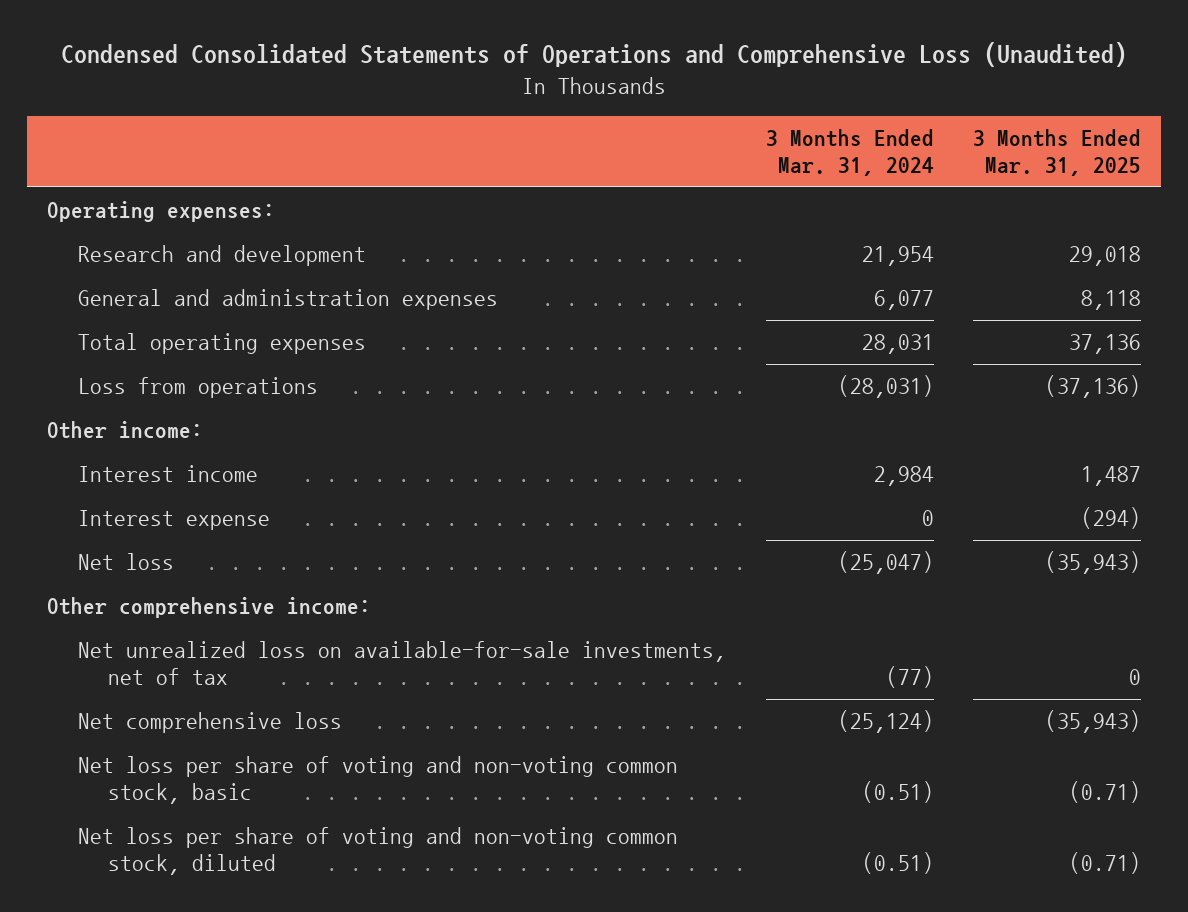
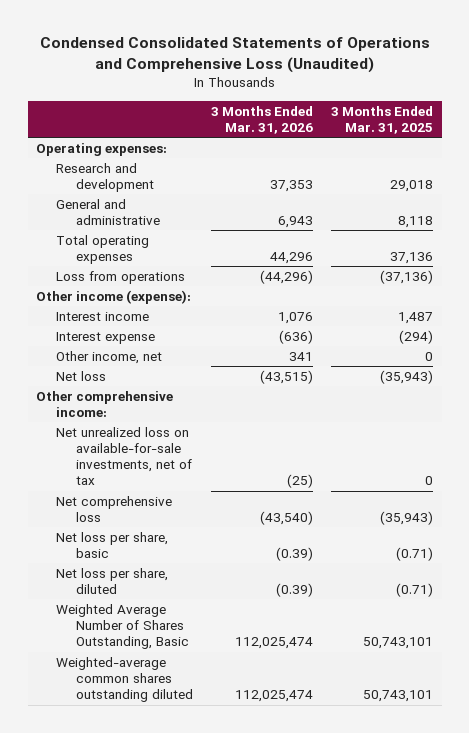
- | 3 Months Ended Mar. 31, 2024 | 3 Months Ended Mar. 31, 2025
+ | 3 Months Ended Mar. 31, 2026 | 3 Months Ended Mar. 31, 2025
- General and administration expenses | 6,077 | 8,118
+ General and administrative | 6,943 | 8,118
- Other income:
+ Other income (expense):
+ Other income, net | 341 | 0
- Net loss per share of voting and non-voting common stock, basic | (0.51) | (0.71)
- Net loss per share of voting and non-voting common stock, diluted | (0.51) | (0.71)
+ Net loss per share, basic | (0.39) | (0.71)
+ Net loss per share, diluted | (0.39) | (0.71)
+ Weighted Average Number of Shares Outstanding, Basic | 112,025,474 | 50,743,101
+ Weighted-average common shares outstanding diluted | 112,025,474 | 50,743,101

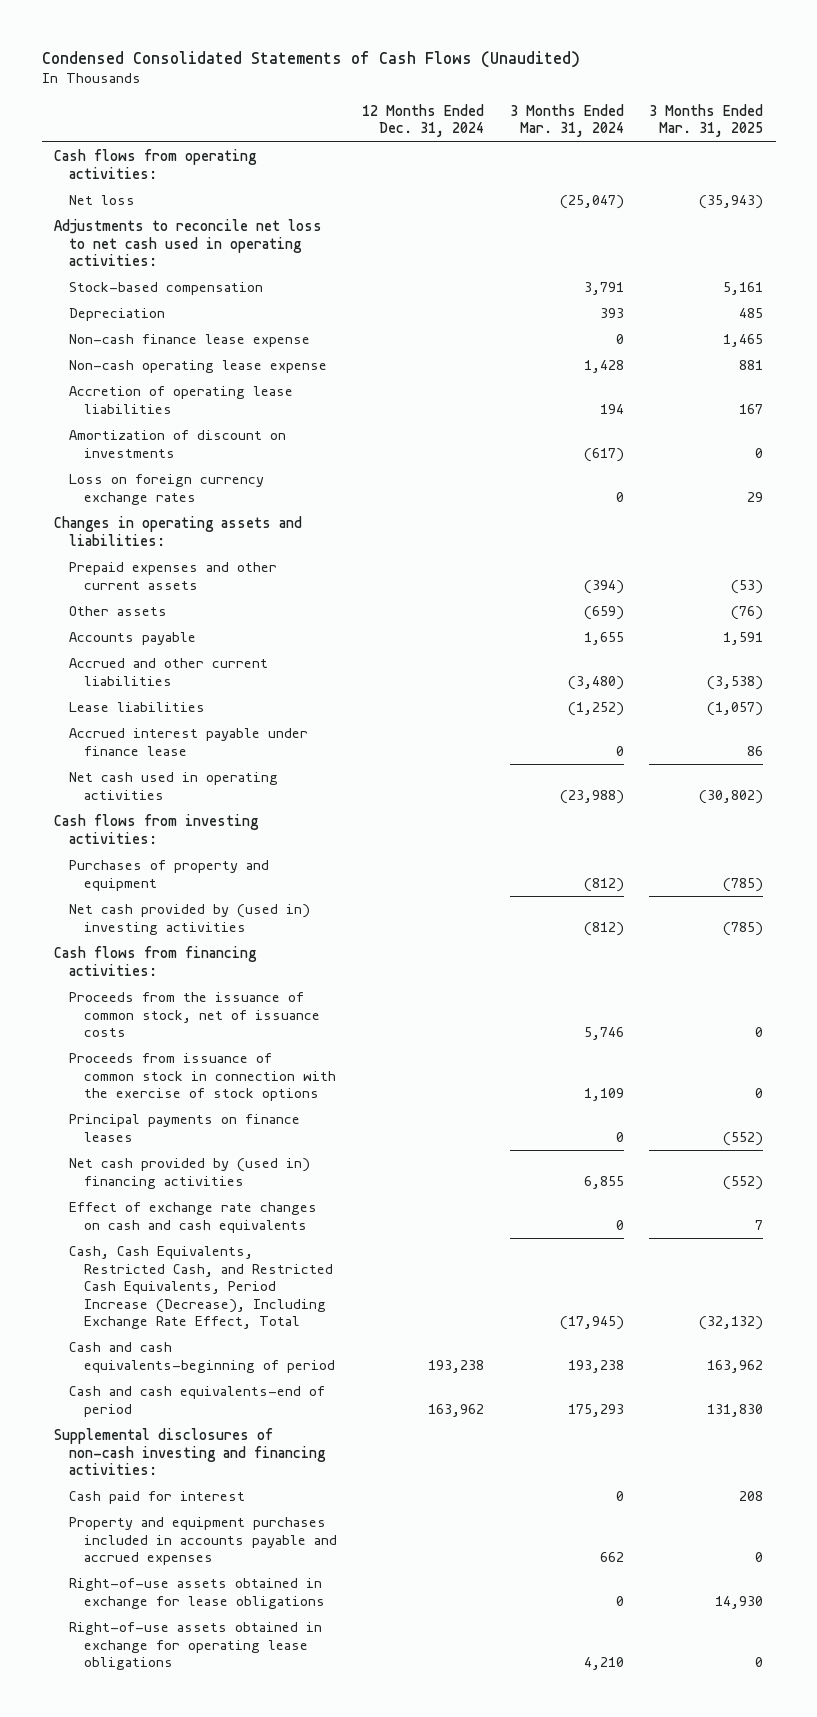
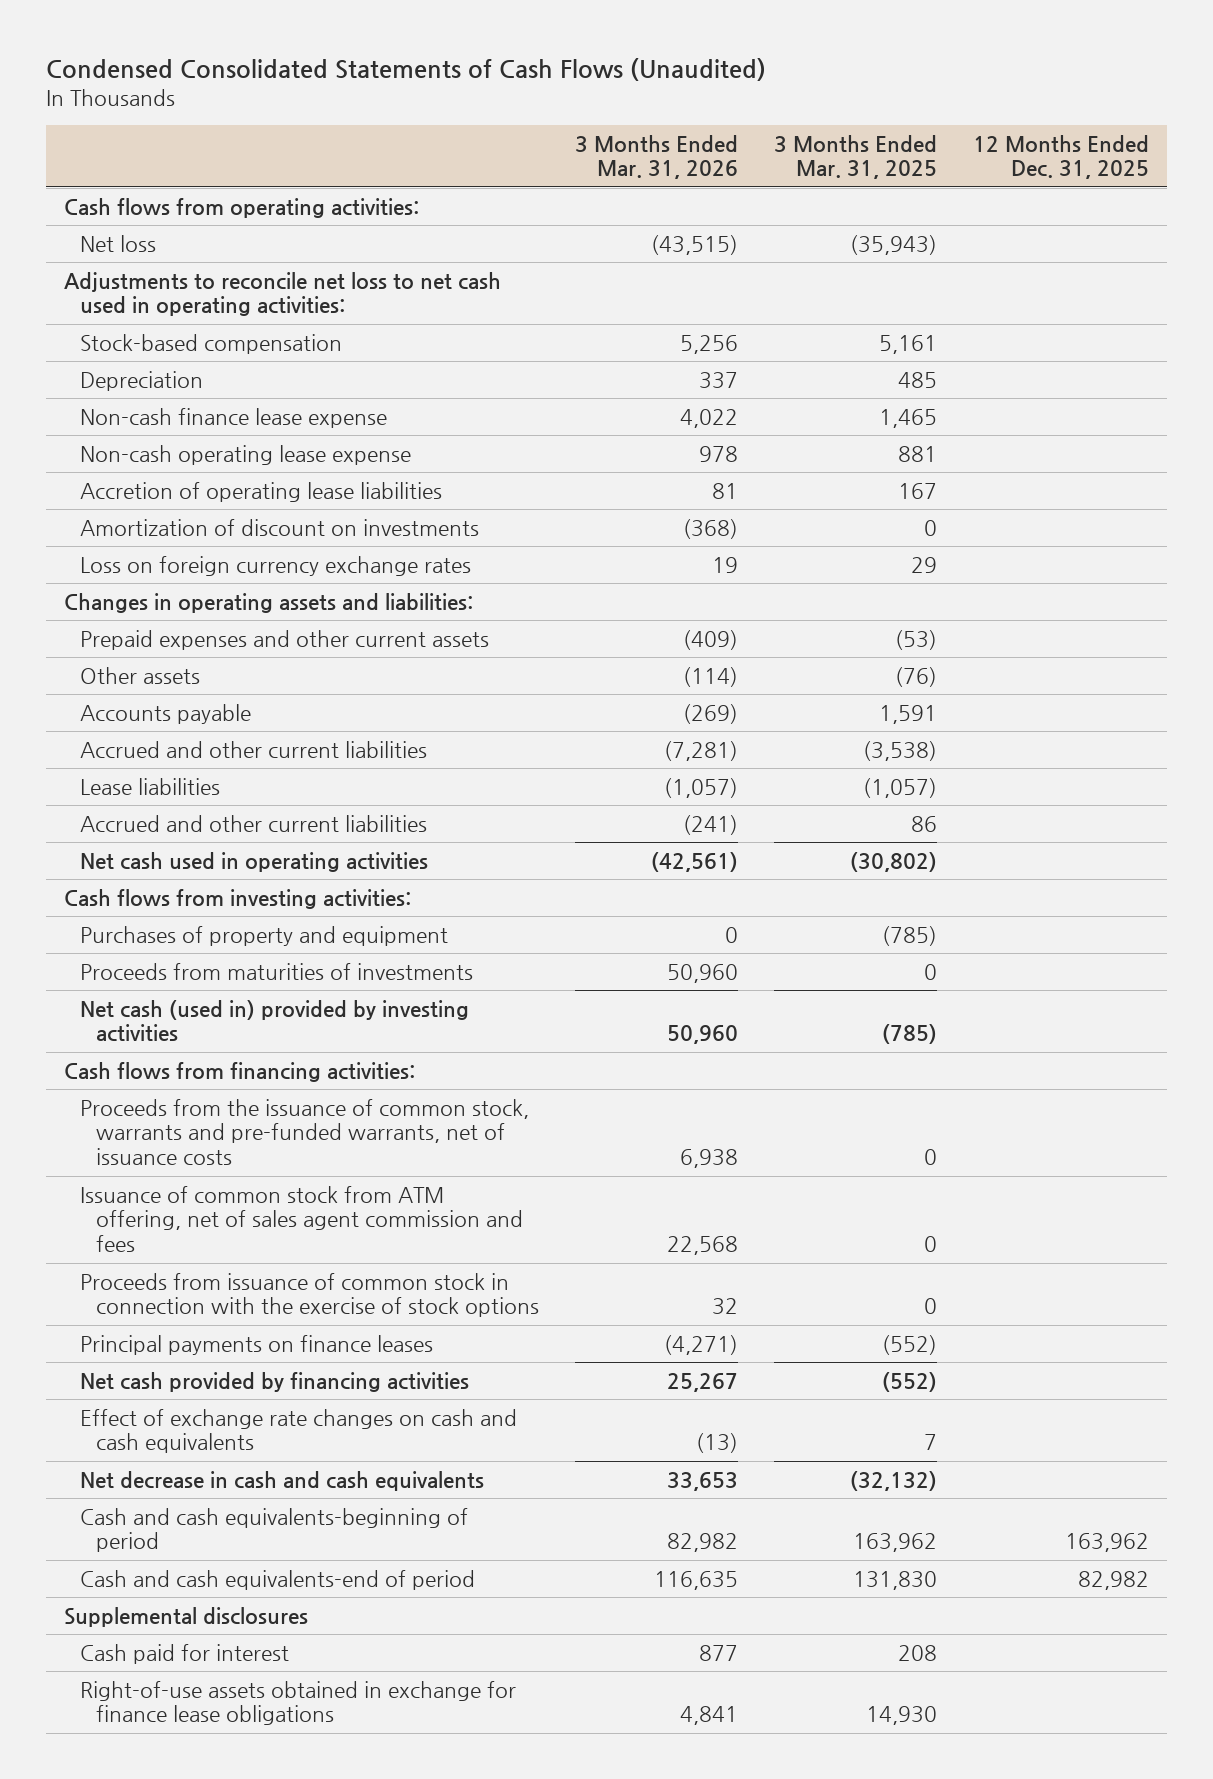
- | 12 Months Ended Dec. 31, 2024 | 3 Months Ended Mar. 31, 2024 | 3 Months Ended Mar. 31, 2025
+ | 3 Months Ended Mar. 31, 2026 | 3 Months Ended Mar. 31, 2025 | 12 Months Ended Dec. 31, 2025
- Accrued interest payable under finance lease | | 0 | 86
+ Accrued and other current liabilities | (241) | 86 |
- Net cash provided by (used in) investing activities | | (812) | (785)
+ Proceeds from maturities of investments | 50,960 | 0 |
+ Net cash (used in) provided by investing activities | 50,960 | (785) |
- Proceeds from the issuance of common stock, net of issuance costs | | 5,746 | 0
+ Proceeds from the issuance of common stock, warrants and pre-funded warrants, net of issuance costs | 6,938 | 0 |
+ Issuance of common stock from ATM offering, net of sales agent commission and fees | 22,568 | 0 |
- Net cash provided by (used in) financing activities | | 6,855 | (552)
+ Net cash provided by financing activities | 25,267 | (552) |
- Cash, Cash Equivalents, Restricted Cash, and Restricted Cash Equivalents, Period Increase (Decrease), Including Exchange Rate Effect, Total | | (17,945) | (32,132)
+ Net decrease in cash and cash equivalents | 33,653 | (32,132) |
- Supplemental disclosures of non-cash investing and financing activities:
+ Supplemental disclosures
- Property and equipment purchases included in accounts payable and accrued expenses | | 662 | 0
- Right-of-use assets obtained in exchange for lease obligations | | 0 | 14,930
- Right-of-use assets obtained in exchange for operating lease obligations | | 4,210 | 0
+ Right-of-use assets obtained in exchange for finance lease obligations | 4,841 | 14,930 |

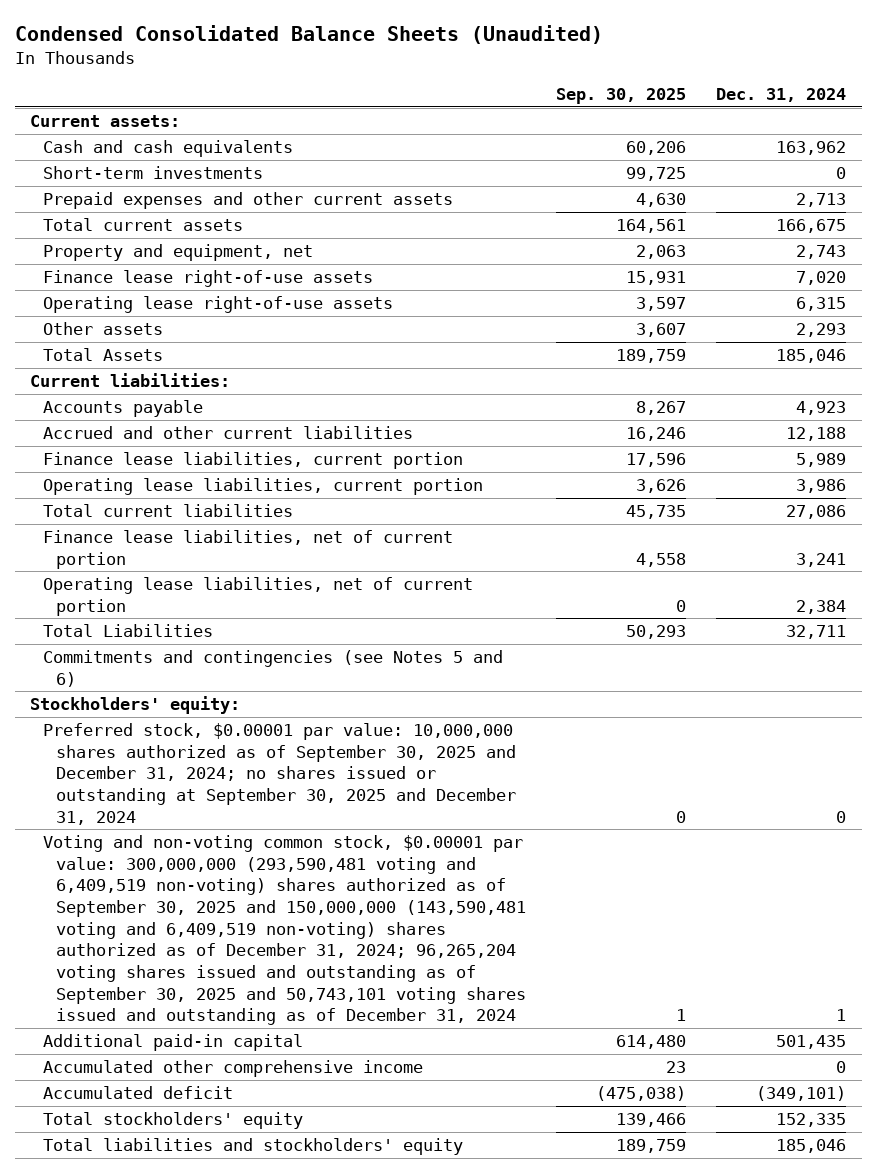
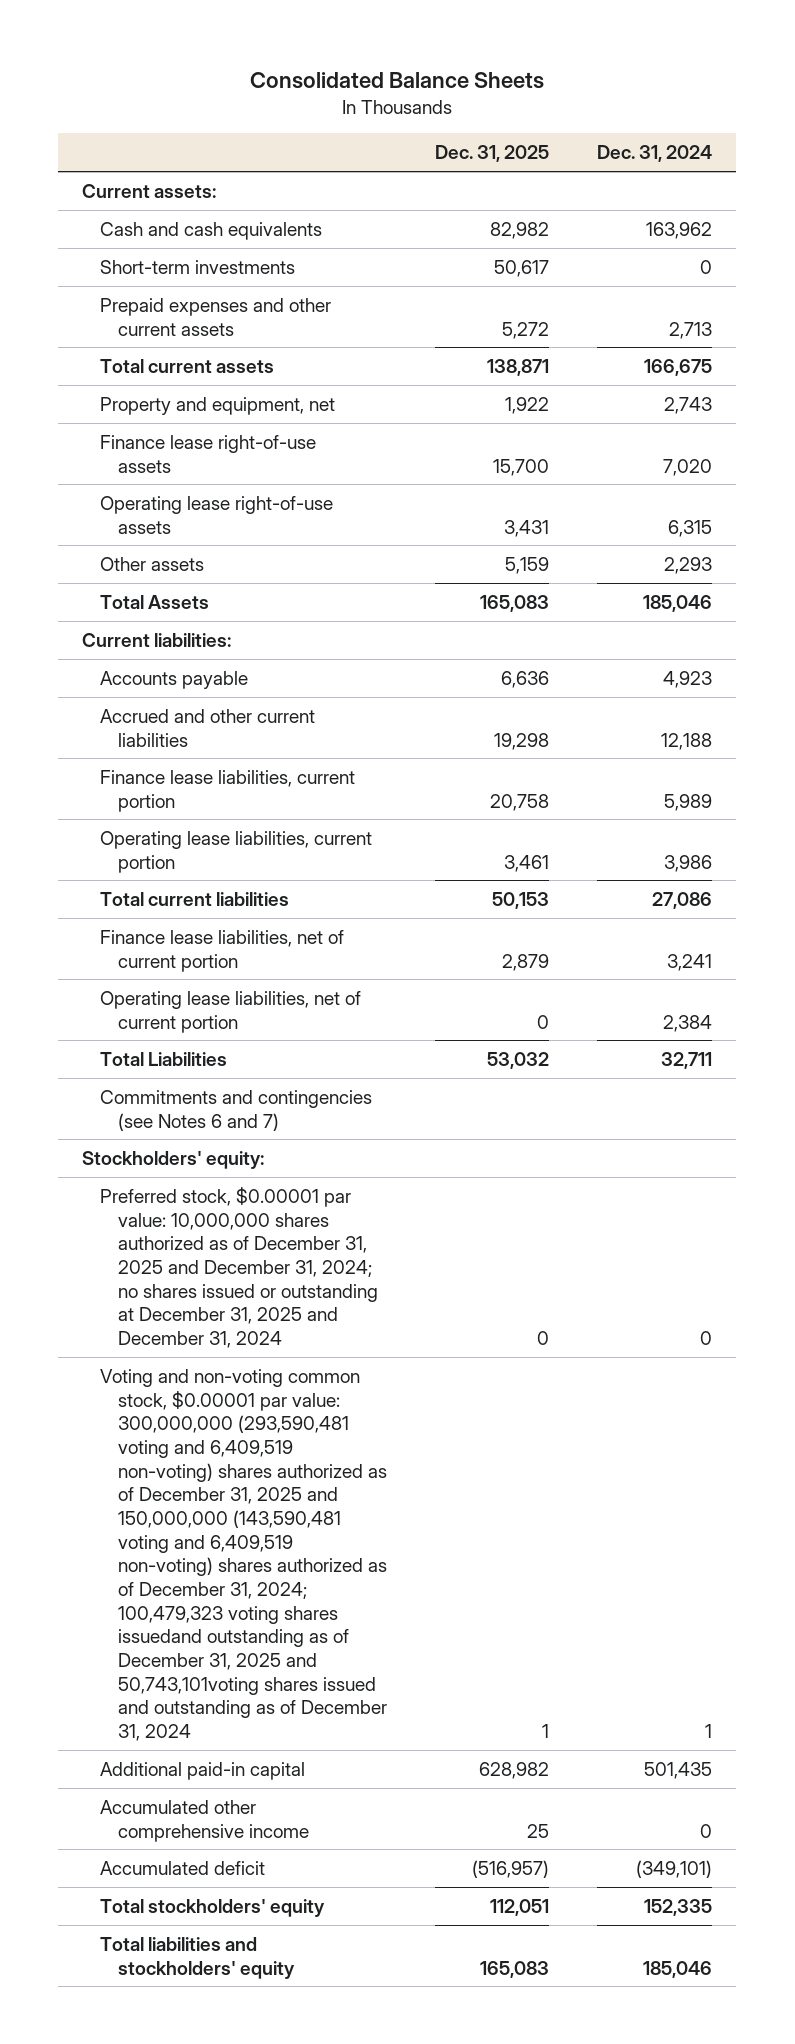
- Condensed Consolidated Balance Sheets (Unaudited)
+ Consolidated Balance Sheets
- | Sep. 30, 2025 | Dec. 31, 2024
+ | Dec. 31, 2025 | Dec. 31, 2024
- Commitments and contingencies (see Notes 5 and 6)
+ Commitments and contingencies (see Notes 6 and 7)
- Preferred stock, $0.00001 par value: 10,000,000 shares authorized as of September 30, 2025 and December 31, 2024; no shares issued or outstanding at September 30, 2025 and December 31, 2024 | 0 | 0
- Voting and non-voting common stock, $0.00001 par value: 300,000,000 (293,590,481 voting and 6,409,519 non-voting) shares authorized as of September 30, 2025 and 150,000,000 (143,590,481 voting and 6,409,519 non-voting) shares authorized as of December 31, 2024; 96,265,204 voting shares issued and outstanding as of September 30, 2025 and 50,743,101 voting shares issued and outstanding as of December 31, 2024 | 1 | 1
+ Preferred stock, $0.00001 par value: 10,000,000 shares authorized as of December 31, 2025 and December 31, 2024; no shares issued or outstanding at December 31, 2025 and December 31, 2024 | 0 | 0
+ Voting and non-voting common stock, $0.00001 par value: 300,000,000 (293,590,481 voting and 6,409,519 non-voting) shares authorized as of December 31, 2025 and 150,000,000 (143,590,481 voting and 6,409,519 non-voting) shares authorized as of December 31, 2024; 100,479,323 voting shares issuedand outstanding as of December 31, 2025 and 50,743,101voting shares issued and outstanding as of December 31, 2024 | 1 | 1

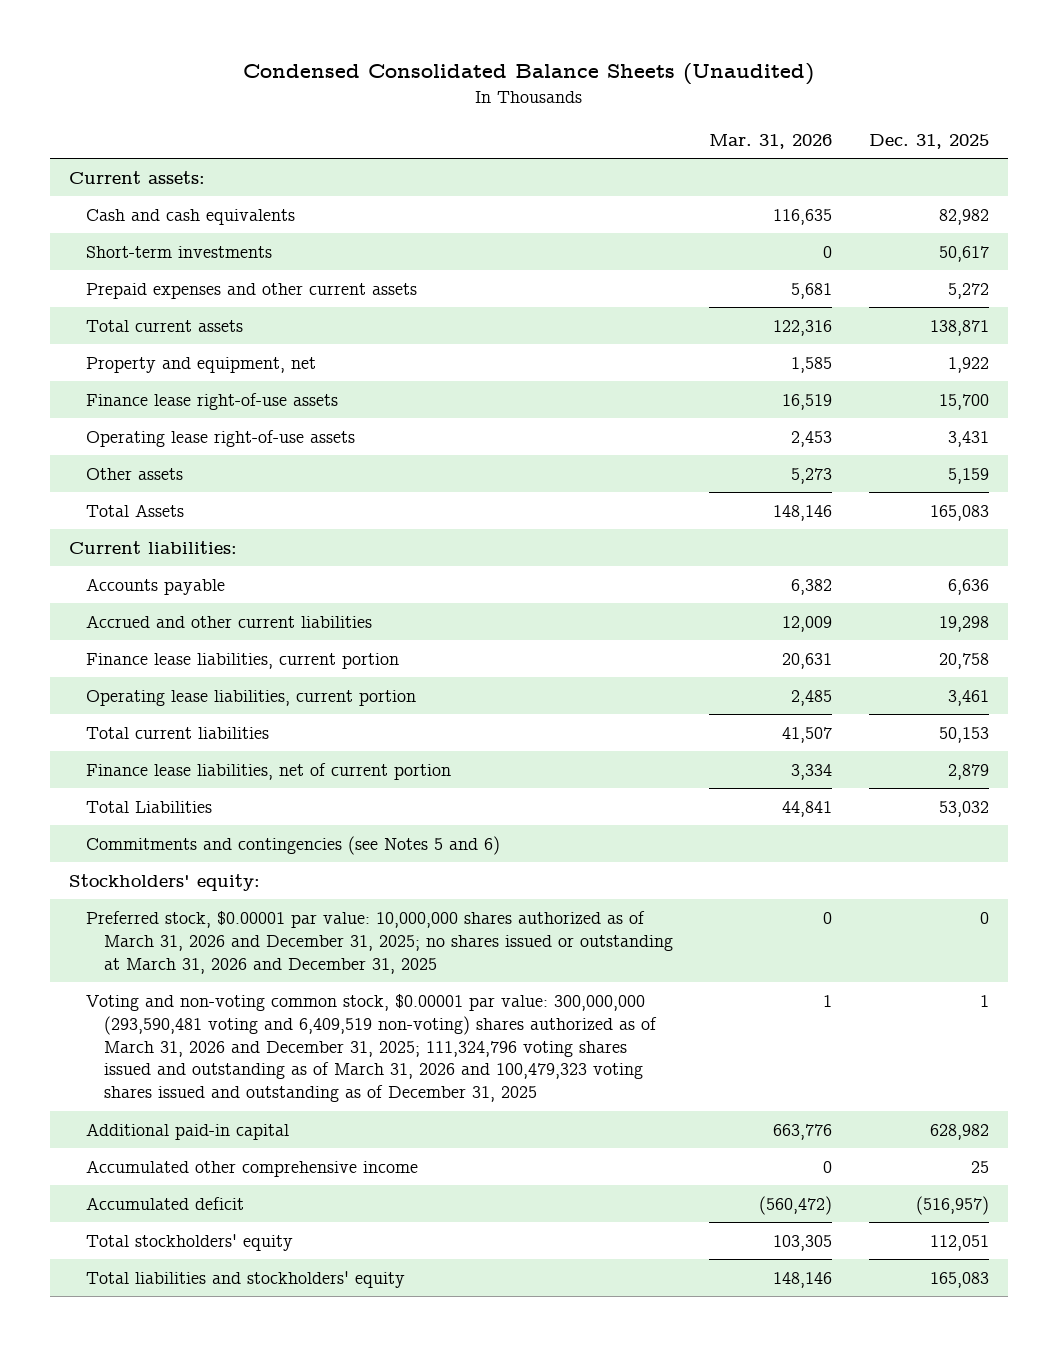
- Consolidated Balance Sheets
+ Condensed Consolidated Balance Sheets (Unaudited)
- | Dec. 31, 2025 | Dec. 31, 2024
+ | Mar. 31, 2026 | Dec. 31, 2025
- Operating lease liabilities, net of current portion | 0 | 2,384
- Commitments and contingencies (see Notes 6 and 7)
+ Commitments and contingencies (see Notes 5 and 6)
- Preferred stock, $0.00001 par value: 10,000,000 shares authorized as of December 31, 2025 and December 31, 2024; no shares issued or outstanding at December 31, 2025 and December 31, 2024 | 0 | 0
- Voting and non-voting common stock, $0.00001 par value: 300,000,000 (293,590,481 voting and 6,409,519 non-voting) shares authorized as of December 31, 2025 and 150,000,000 (143,590,481 voting and 6,409,519 non-voting) shares authorized as of December 31, 2024; 100,479,323 voting shares issuedand outstanding as of December 31, 2025 and 50,743,101voting shares issued and outstanding as of December 31, 2024 | 1 | 1
+ Preferred stock, $0.00001 par value: 10,000,000 shares authorized as of March 31, 2026 and December 31, 2025; no shares issued or outstanding at March 31, 2026 and December 31, 2025 | 0 | 0
+ Voting and non-voting common stock, $0.00001 par value: 300,000,000 (293,590,481 voting and 6,409,519 non-voting) shares authorized as of March 31, 2026 and December 31, 2025; 111,324,796 voting shares issued and outstanding as of March 31, 2026 and 100,479,323 voting shares issued and outstanding as of December 31, 2025 | 1 | 1

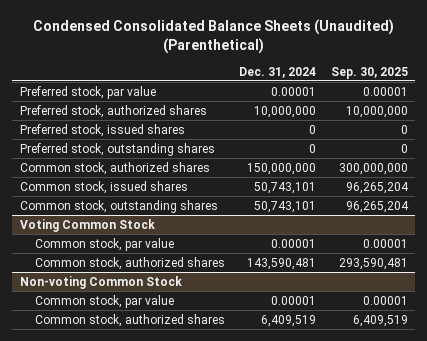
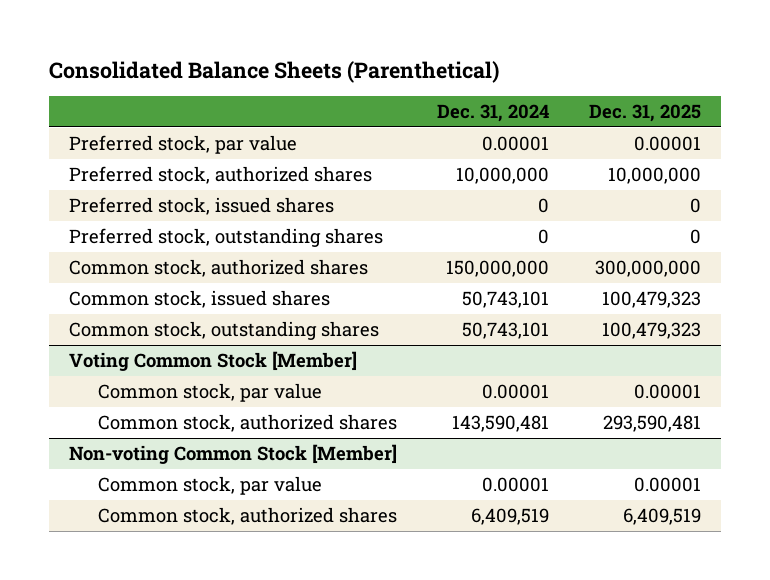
- Condensed Consolidated Balance Sheets (Unaudited) (Parenthetical)
+ Consolidated Balance Sheets (Parenthetical)
- | Dec. 31, 2024 | Sep. 30, 2025
+ | Dec. 31, 2024 | Dec. 31, 2025
- Voting Common Stock
+ Voting Common Stock [Member]
- Non-voting Common Stock
+ Non-voting Common Stock [Member]

